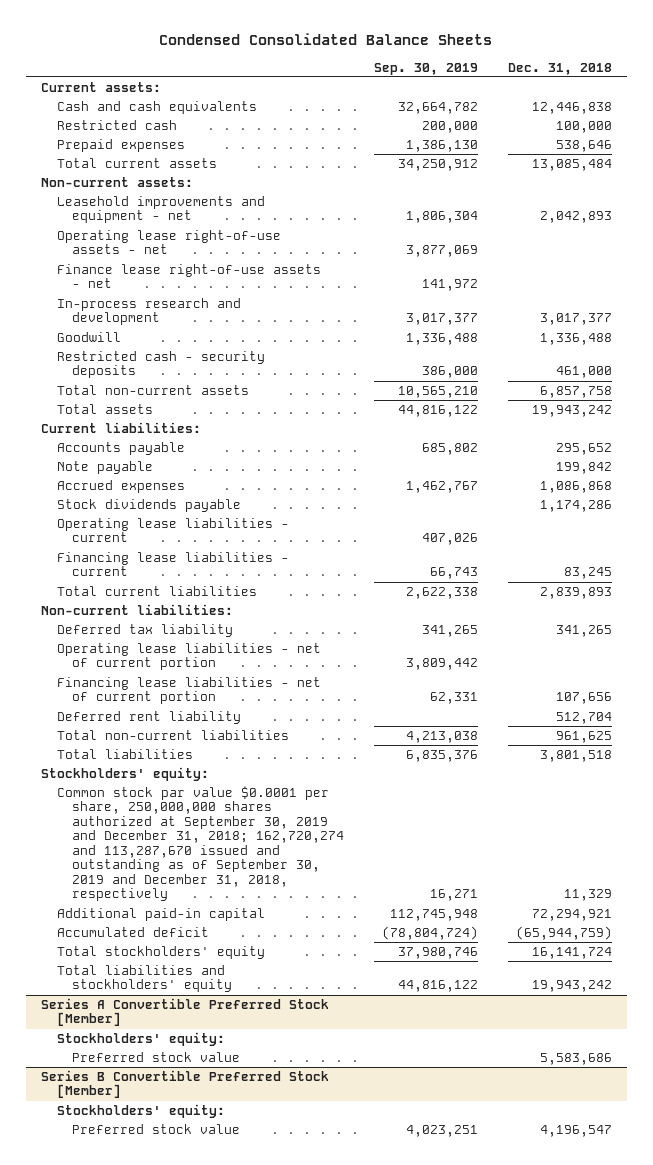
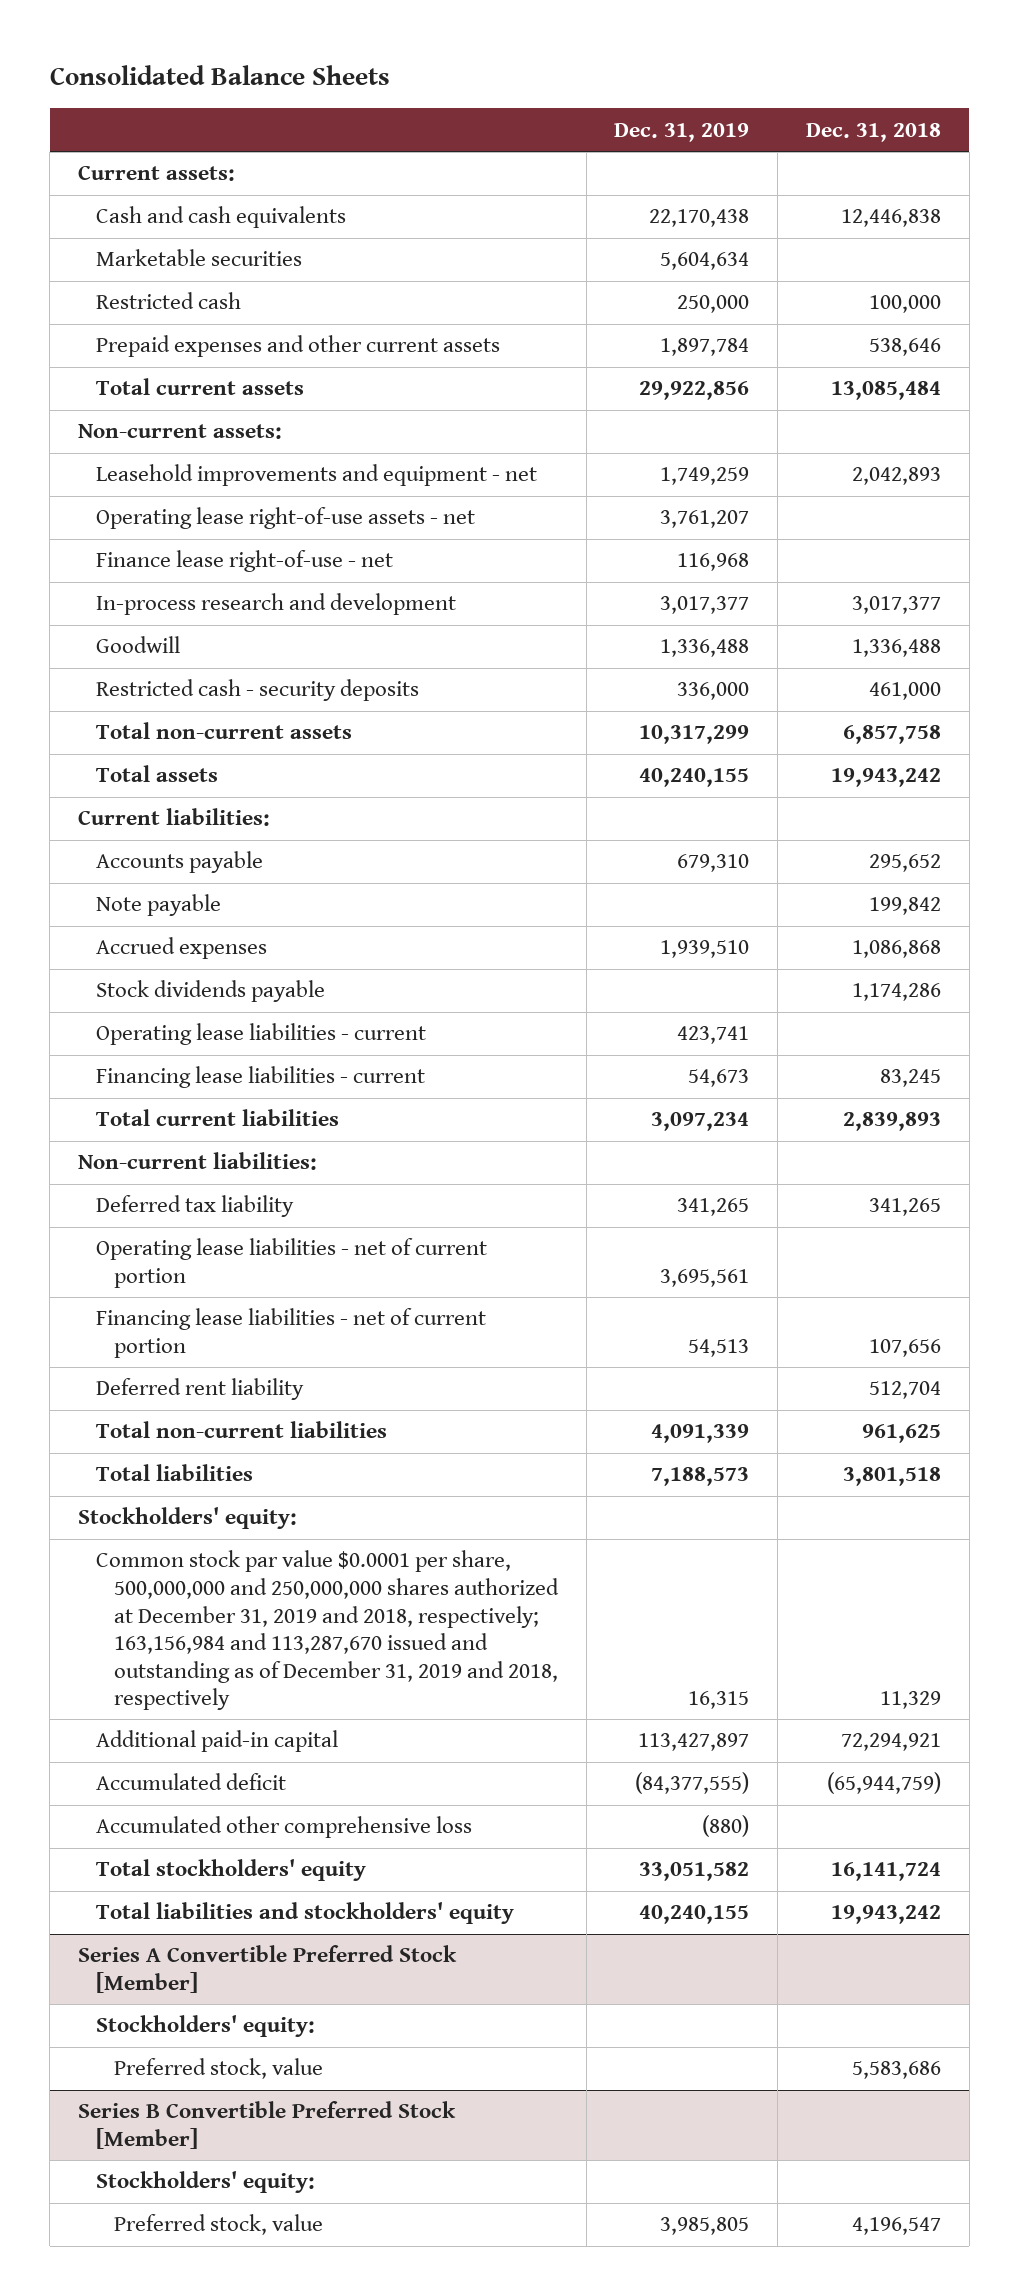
- Condensed Consolidated Balance Sheets
+ Consolidated Balance Sheets
- | Sep. 30, 2019 | Dec. 31, 2018
+ | Dec. 31, 2019 | Dec. 31, 2018
+ Marketable securities | 5,604,634 |
- Prepaid expenses | 1,386,130 | 538,646
+ Prepaid expenses and other current assets | 1,897,784 | 538,646
- Finance lease right-of-use assets - net | 141,972 |
+ Finance lease right-of-use - net | 116,968 |
- Common stock par value $0.0001 per share, 250,000,000 shares authorized at September 30, 2019 and December 31, 2018; 162,720,274 and 113,287,670 issued and outstanding as of September 30, 2019 and December 31, 2018, respectively | 16,271 | 11,329
+ Common stock par value $0.0001 per share, 500,000,000 and 250,000,000 shares authorized at December 31, 2019 and 2018, respectively; 163,156,984 and 113,287,670 issued and outstanding as of December 31, 2019 and 2018, respectively | 16,315 | 11,329
+ Accumulated other comprehensive loss | (880) |
@ Series A Convertible Preferred Stock [Member]
- Preferred stock value | | 5,583,686
+ Preferred stock, value | | 5,583,686
@ Series B Convertible Preferred Stock [Member]
- Preferred stock value | 4,023,251 | 4,196,547
+ Preferred stock, value | 3,985,805 | 4,196,547

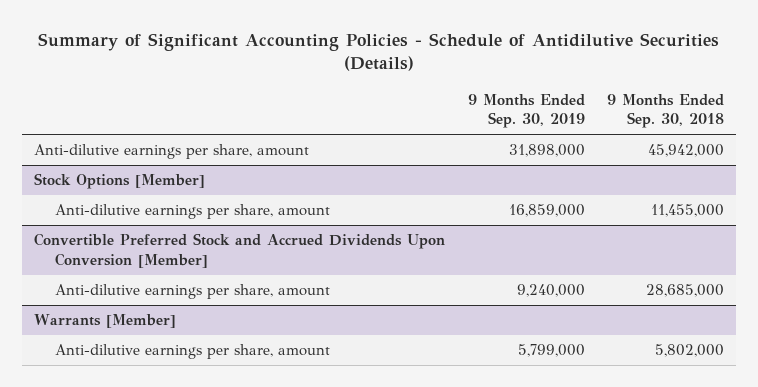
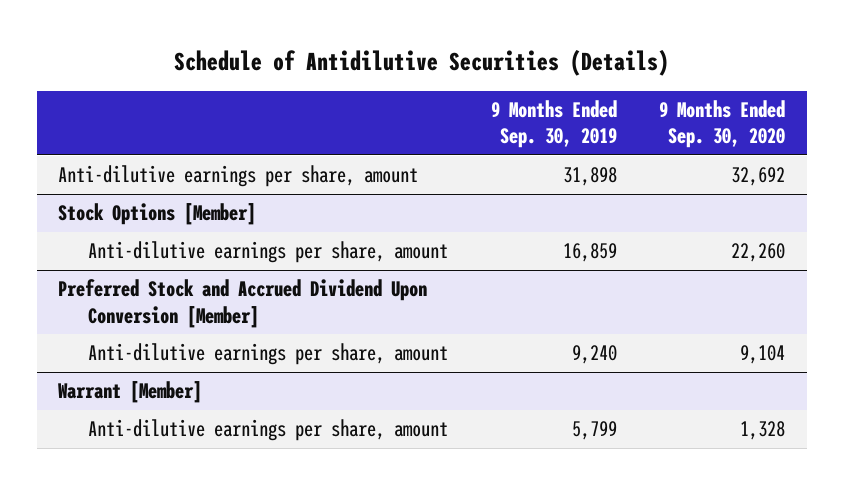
- Summary of Significant Accounting Policies - Schedule of Antidilutive Securities (Details)
+ Schedule of Antidilutive Securities (Details)
- | 9 Months Ended Sep. 30, 2019 | 9 Months Ended Sep. 30, 2018
+ | 9 Months Ended Sep. 30, 2019 | 9 Months Ended Sep. 30, 2020
- Anti-dilutive earnings per share, amount | 31,898,000 | 45,942,000
+ Anti-dilutive earnings per share, amount | 31,898 | 32,692
@ Stock Options [Member]
- Anti-dilutive earnings per share, amount | 16,859,000 | 11,455,000
- Convertible Preferred Stock and Accrued Dividends Upon Conversion [Member]
- Anti-dilutive earnings per share, amount | 9,240,000 | 28,685,000
- Warrants [Member]
- Anti-dilutive earnings per share, amount | 5,799,000 | 5,802,000
@ Stock Options [Member]
+ Anti-dilutive earnings per share, amount | 16,859 | 22,260
+ Preferred Stock and Accrued Dividend Upon Conversion [Member]
+ Anti-dilutive earnings per share, amount | 9,240 | 9,104
+ Warrant [Member]
+ Anti-dilutive earnings per share, amount | 5,799 | 1,328

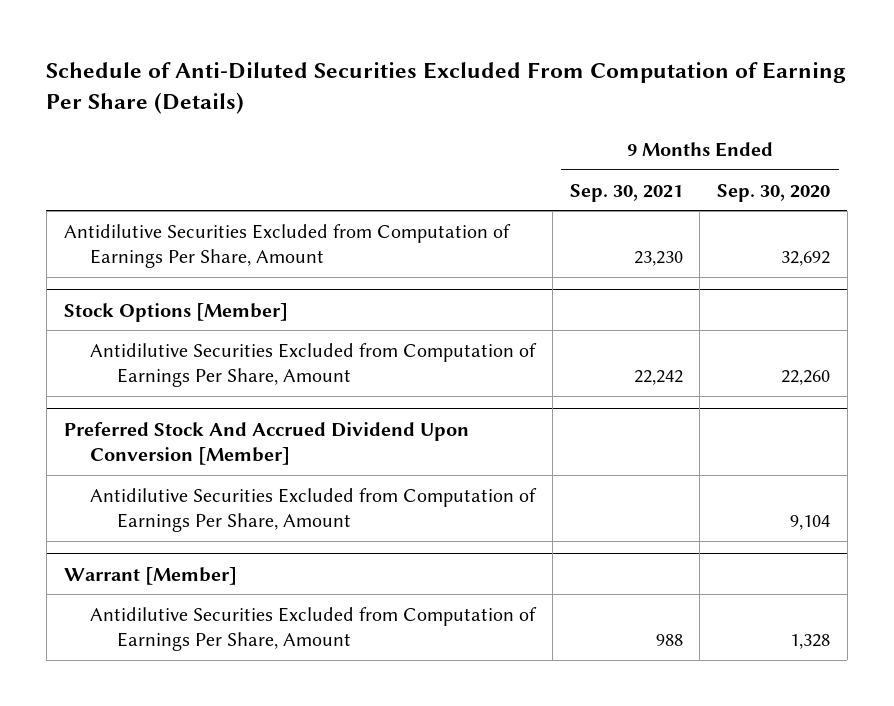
- Schedule of Antidilutive Securities (Details)
+ Schedule of Anti-Diluted Securities Excluded From Computation of Earning Per Share (Details)
- | 9 Months Ended Sep. 30, 2019 | 9 Months Ended Sep. 30, 2020
+ | 9 Months Ended Sep. 30, 2021 | 9 Months Ended Sep. 30, 2020
- Anti-dilutive earnings per share, amount | 31,898 | 32,692
+ Antidilutive Securities Excluded from Computation of Earnings Per Share, Amount | 23,230 | 32,692
@ Stock Options [Member]
- Anti-dilutive earnings per share, amount | 16,859 | 22,260
- Preferred Stock and Accrued Dividend Upon Conversion [Member]
- Anti-dilutive earnings per share, amount | 9,240 | 9,104
@ Stock Options [Member]
+ Antidilutive Securities Excluded from Computation of Earnings Per Share, Amount | 22,242 | 22,260
+ Preferred Stock And Accrued Dividend Upon Conversion [Member]
+ Antidilutive Securities Excluded from Computation of Earnings Per Share, Amount | | 9,104
@ Warrant [Member]
- Anti-dilutive earnings per share, amount | 5,799 | 1,328
+ Antidilutive Securities Excluded from Computation of Earnings Per Share, Amount | 988 | 1,328

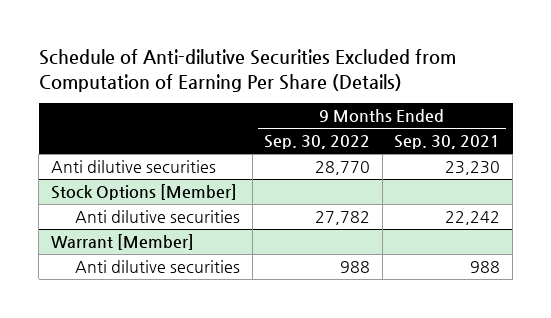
- Schedule of Anti-Diluted Securities Excluded From Computation of Earning Per Share (Details)
+ Schedule of Anti-dilutive Securities Excluded from Computation of Earning Per Share (Details)
- | 9 Months Ended Sep. 30, 2021 | 9 Months Ended Sep. 30, 2020
+ | 9 Months Ended Sep. 30, 2022 | 9 Months Ended Sep. 30, 2021
- Antidilutive Securities Excluded from Computation of Earnings Per Share, Amount | 23,230 | 32,692
+ Anti dilutive securities | 28,770 | 23,230
@ Stock Options [Member]
- Antidilutive Securities Excluded from Computation of Earnings Per Share, Amount | 22,242 | 22,260
- Preferred Stock And Accrued Dividend Upon Conversion [Member]
- Antidilutive Securities Excluded from Computation of Earnings Per Share, Amount | | 9,104
@ Stock Options [Member]
+ Anti dilutive securities | 27,782 | 22,242
@ Warrant [Member]
- Antidilutive Securities Excluded from Computation of Earnings Per Share, Amount | 988 | 1,328
+ Anti dilutive securities | 988 | 988

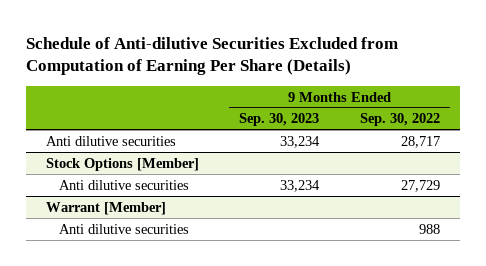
- | 9 Months Ended Sep. 30, 2022 | 9 Months Ended Sep. 30, 2021
+ | 9 Months Ended Sep. 30, 2023 | 9 Months Ended Sep. 30, 2022
- Anti dilutive securities | 28,770 | 23,230
+ Anti dilutive securities | 33,234 | 28,717
@ Stock Options [Member]
- Anti dilutive securities | 27,782 | 22,242
+ Anti dilutive securities | 33,234 | 27,729

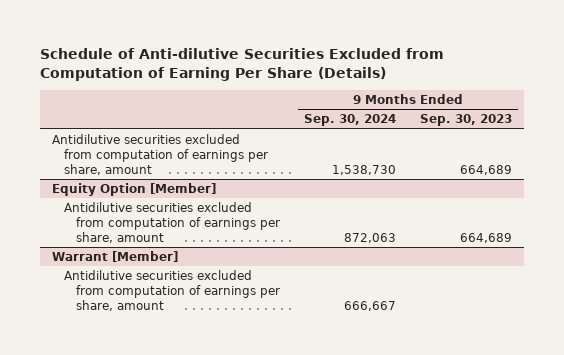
- | 9 Months Ended Sep. 30, 2023 | 9 Months Ended Sep. 30, 2022
+ | 9 Months Ended Sep. 30, 2024 | 9 Months Ended Sep. 30, 2023
- Anti dilutive securities | 33,234 | 28,717
- Stock Options [Member]
- Anti dilutive securities | 33,234 | 27,729
+ Antidilutive securities excluded from computation of earnings per share, amount | 1,538,730 | 664,689
+ Equity Option [Member]
+ Antidilutive securities excluded from computation of earnings per share, amount | 872,063 | 664,689
@ Warrant [Member]
- Anti dilutive securities | | 988
+ Antidilutive securities excluded from computation of earnings per share, amount | 666,667 |

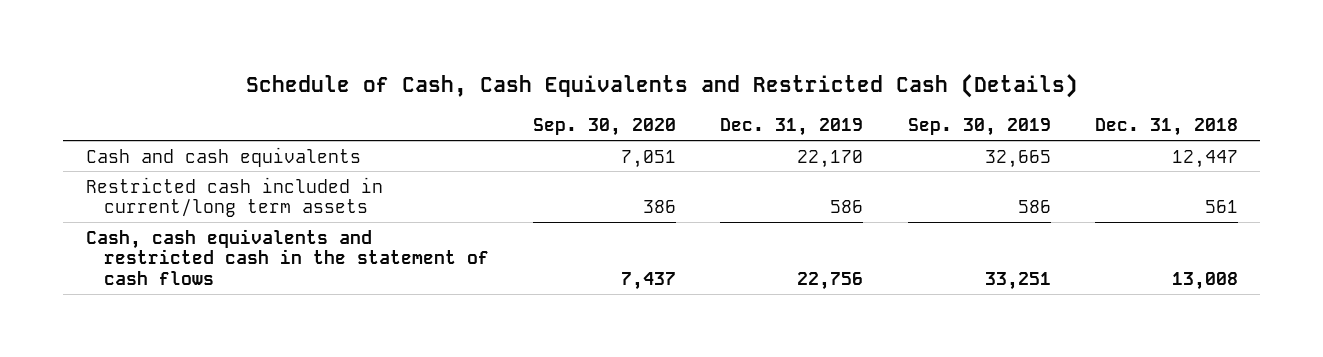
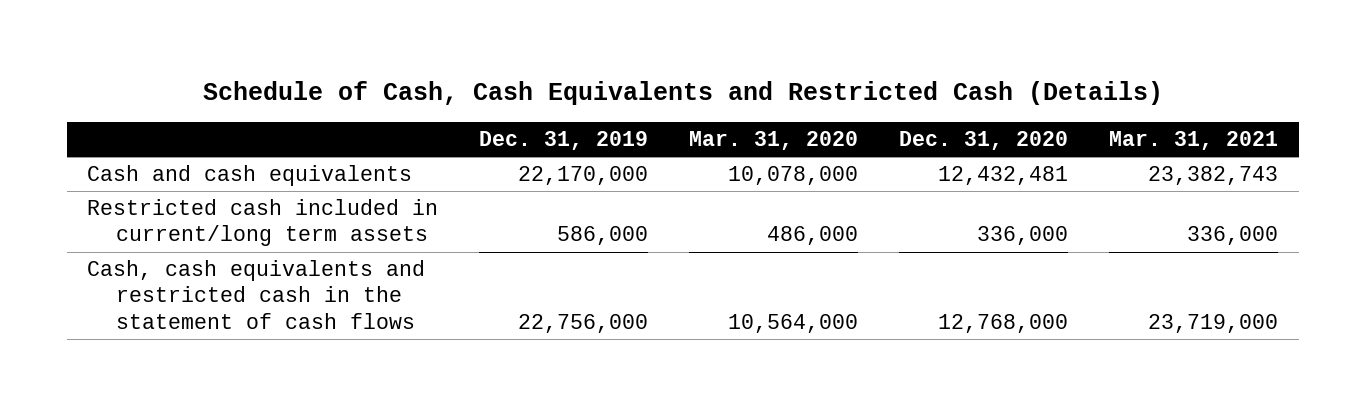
- | Sep. 30, 2020 | Dec. 31, 2019 | Sep. 30, 2019 | Dec. 31, 2018
+ | Dec. 31, 2019 | Mar. 31, 2020 | Dec. 31, 2020 | Mar. 31, 2021
- Cash and cash equivalents | 7,051 | 22,170 | 32,665 | 12,447
- Restricted cash included in current/long term assets | 386 | 586 | 586 | 561
- Cash, cash equivalents and restricted cash in the statement of cash flows | 7,437 | 22,756 | 33,251 | 13,008
+ Cash and cash equivalents | 22,170,000 | 10,078,000 | 12,432,481 | 23,382,743
+ Restricted cash included in current/long term assets | 586,000 | 486,000 | 336,000 | 336,000
+ Cash, cash equivalents and restricted cash in the statement of cash flows | 22,756,000 | 10,564,000 | 12,768,000 | 23,719,000

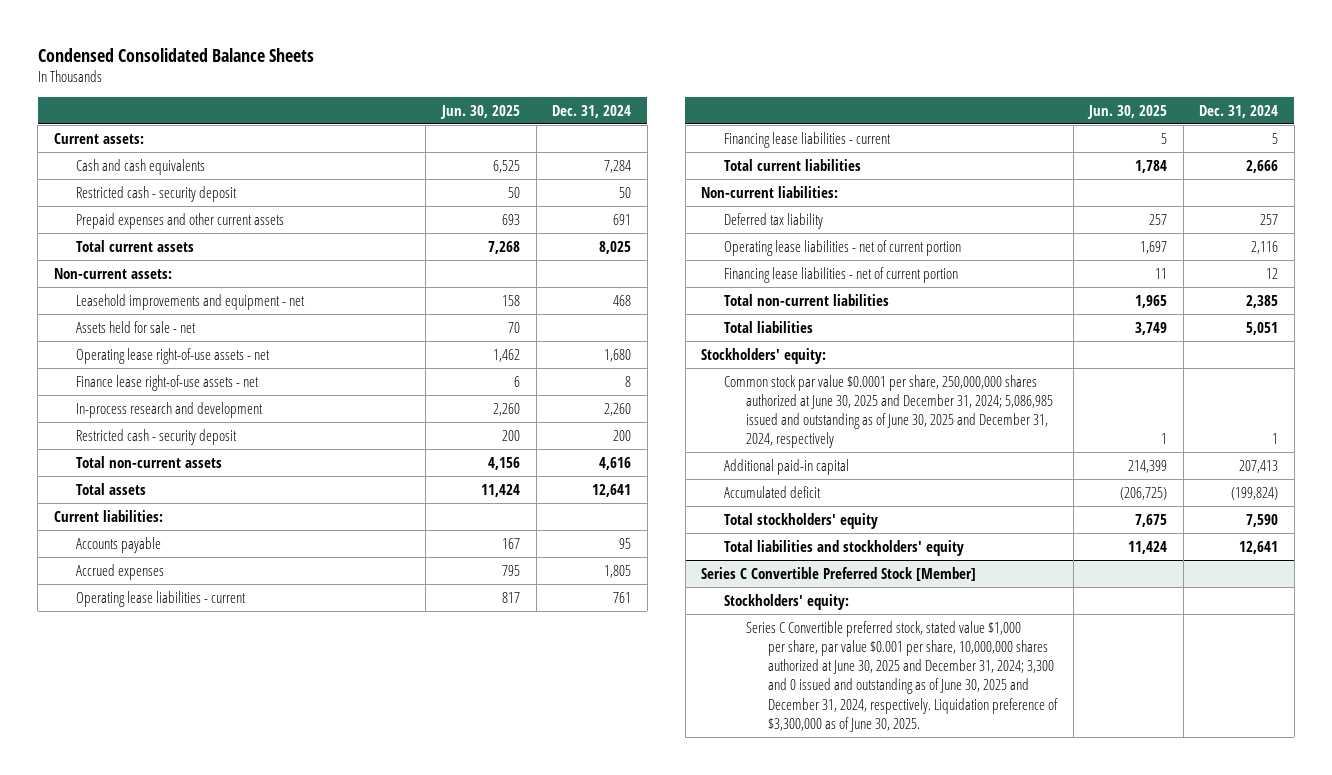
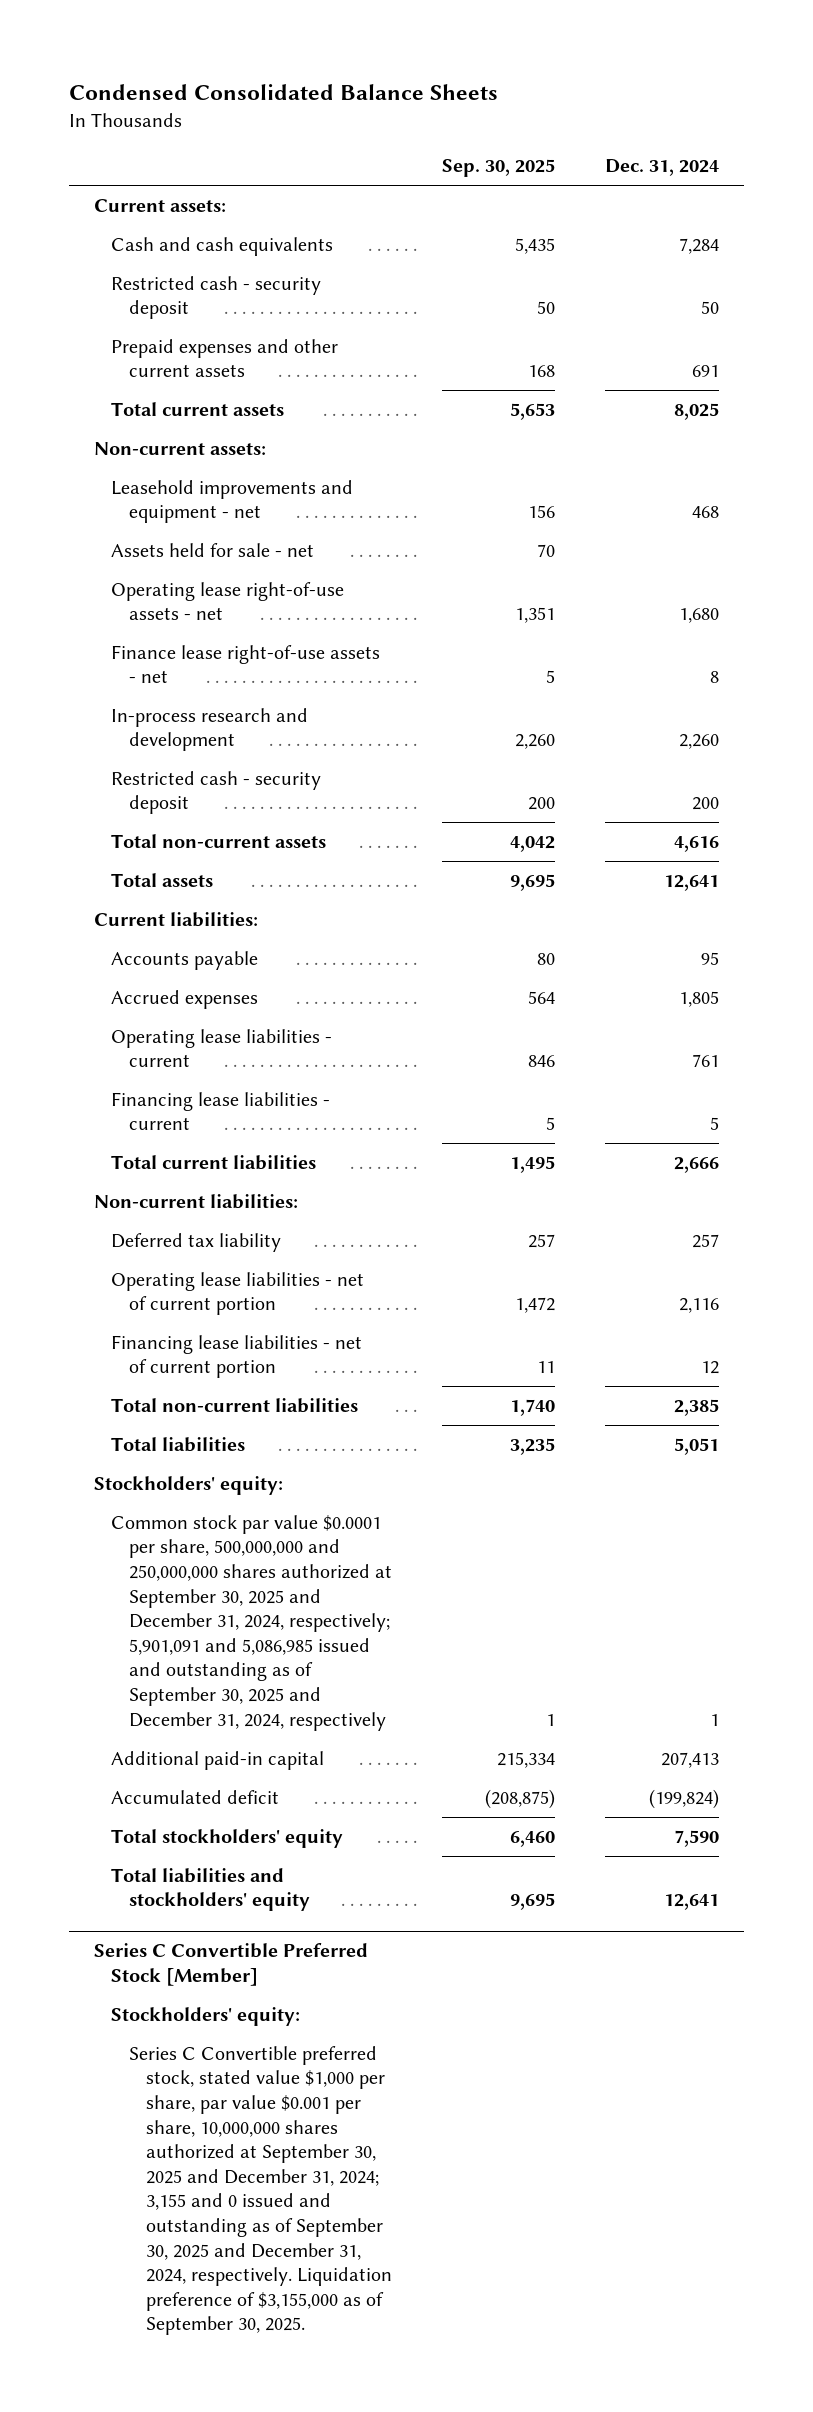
- | Jun. 30, 2025 | Dec. 31, 2024
+ | Sep. 30, 2025 | Dec. 31, 2024
- Common stock par value $0.0001 per share, 250,000,000 shares authorized at June 30, 2025 and December 31, 2024; 5,086,985 issued and outstanding as of June 30, 2025 and December 31, 2024, respectively | 1 | 1
+ Common stock par value $0.0001 per share, 500,000,000 and 250,000,000 shares authorized at September 30, 2025 and December 31, 2024, respectively; 5,901,091 and 5,086,985 issued and outstanding as of September 30, 2025 and December 31, 2024, respectively | 1 | 1
@ Series C Convertible Preferred Stock [Member]
- Series C Convertible preferred stock, stated value $1,000 per share, par value $0.001 per share, 10,000,000 shares authorized at June 30, 2025 and December 31, 2024; 3,300 and 0 issued and outstanding as of June 30, 2025 and December 31, 2024, respectively. Liquidation preference of $3,300,000 as of June 30, 2025.
+ Series C Convertible preferred stock, stated value $1,000 per share, par value $0.001 per share, 10,000,000 shares authorized at September 30, 2025 and December 31, 2024; 3,155 and 0 issued and outstanding as of September 30, 2025 and December 31, 2024, respectively. Liquidation preference of $3,155,000 as of September 30, 2025.

